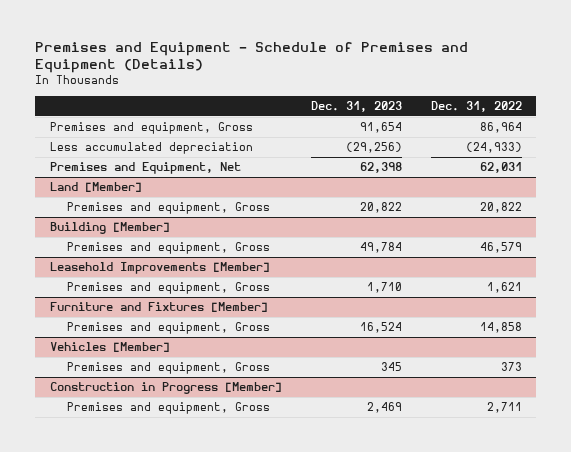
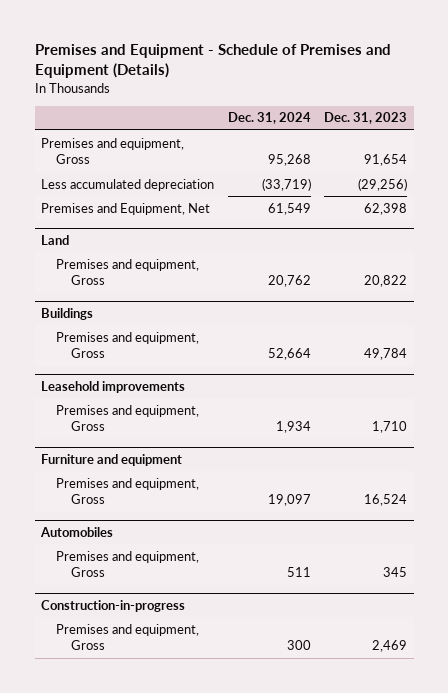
- | Dec. 31, 2023 | Dec. 31, 2022
+ | Dec. 31, 2024 | Dec. 31, 2023
- Land [Member]
+ Land
- Building [Member]
+ Buildings
- Leasehold Improvements [Member]
+ Leasehold improvements
- Furniture and Fixtures [Member]
+ Furniture and equipment
- Vehicles [Member]
+ Automobiles
- Construction in Progress [Member]
+ Construction-in-progress

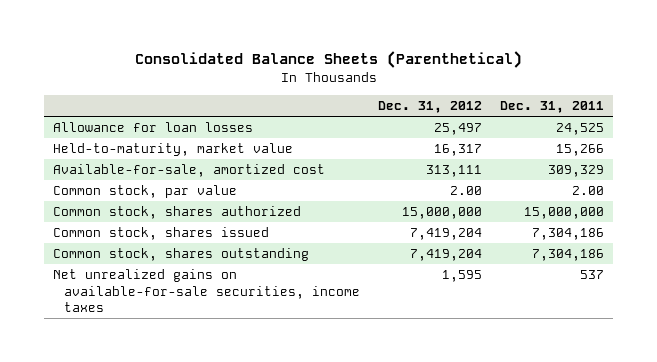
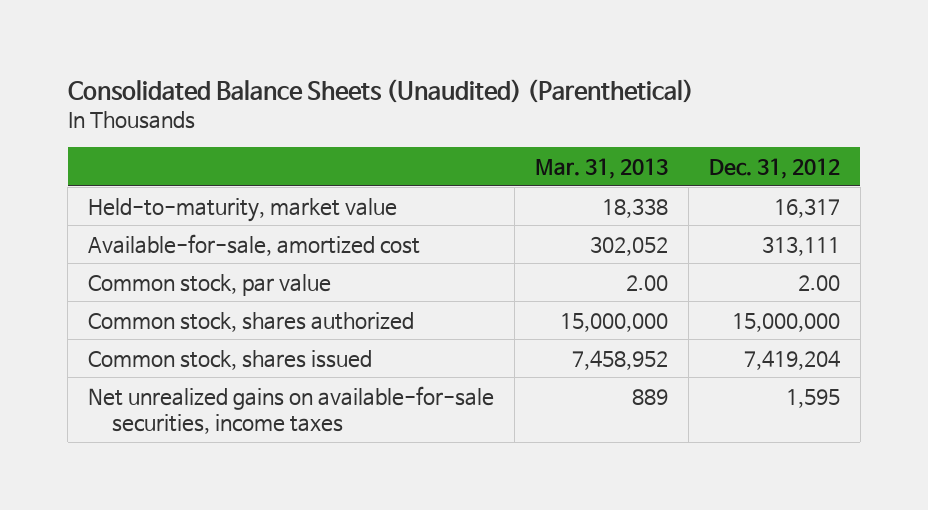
- Consolidated Balance Sheets (Parenthetical)
+ Consolidated Balance Sheets (Unaudited) (Parenthetical)
- | Dec. 31, 2012 | Dec. 31, 2011
+ | Mar. 31, 2013 | Dec. 31, 2012
- Allowance for loan losses | 25,497 | 24,525
- Common stock, shares outstanding | 7,419,204 | 7,304,186

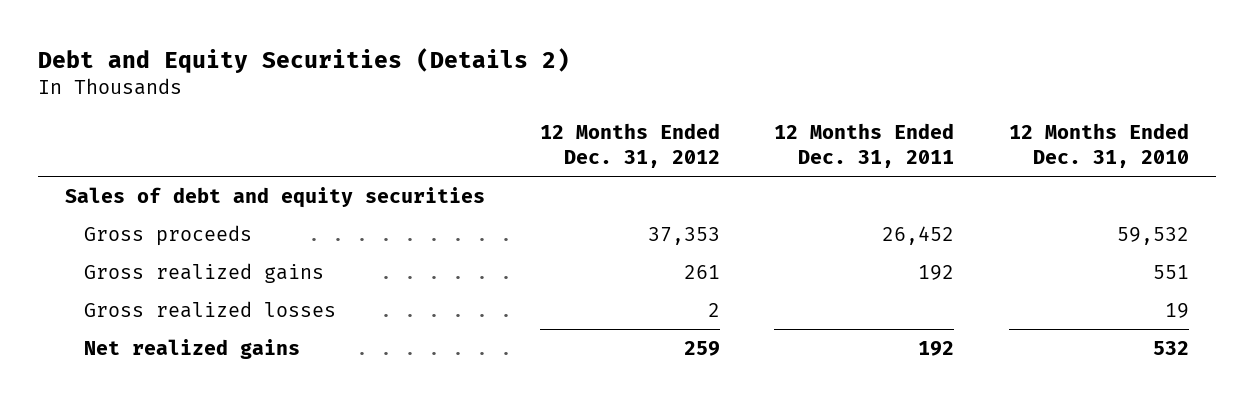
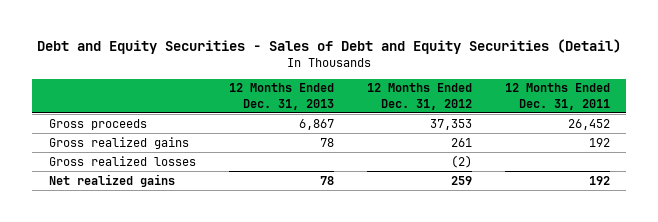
- Debt and Equity Securities (Details 2)
+ Debt and Equity Securities - Sales of Debt and Equity Securities (Detail)
- | 12 Months Ended Dec. 31, 2012 | 12 Months Ended Dec. 31, 2011 | 12 Months Ended Dec. 31, 2010
+ | 12 Months Ended Dec. 31, 2013 | 12 Months Ended Dec. 31, 2012 | 12 Months Ended Dec. 31, 2011
- Sales of debt and equity securities
- Gross realized losses | 2 | | 19
+ Gross realized losses | | (2) |

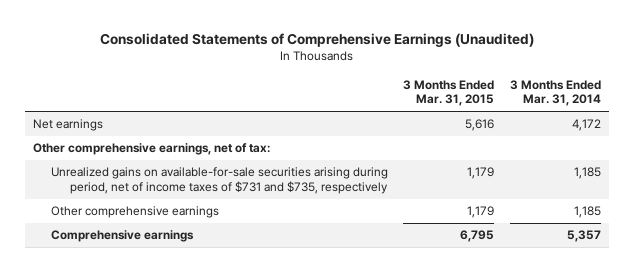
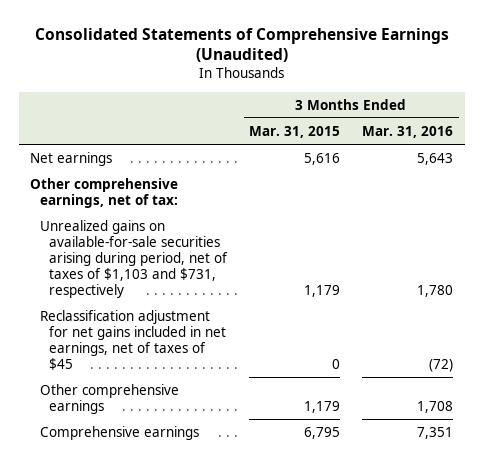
- | 3 Months Ended Mar. 31, 2015 | 3 Months Ended Mar. 31, 2014
+ | 3 Months Ended Mar. 31, 2015 | 3 Months Ended Mar. 31, 2016
- Unrealized gains on available-for-sale securities arising during period, net of income taxes of $731 and $735, respectively | 1,179 | 1,185
+ Unrealized gains on available-for-sale securities arising during period, net of taxes of $1,103 and $731, respectively | 1,179 | 1,780
+ Reclassification adjustment for net gains included in net earnings, net of taxes of $45 | 0 | (72)

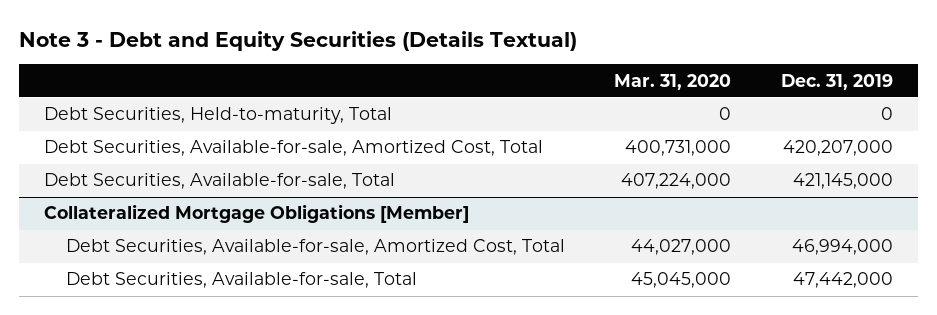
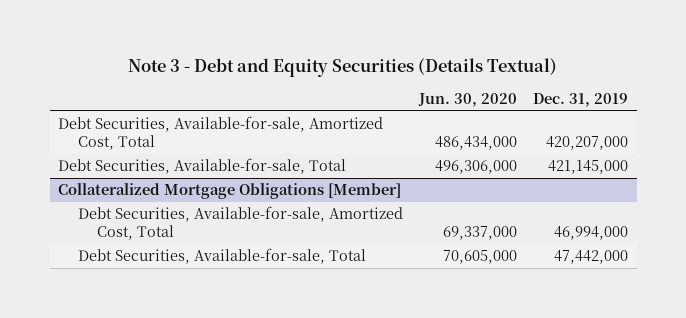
- | Mar. 31, 2020 | Dec. 31, 2019
+ | Jun. 30, 2020 | Dec. 31, 2019
- Debt Securities, Held-to-maturity, Total | 0 | 0

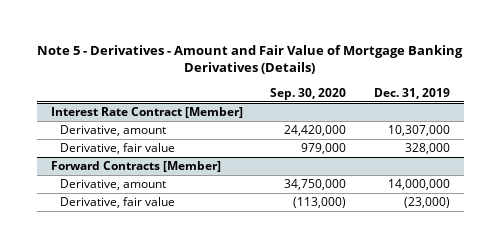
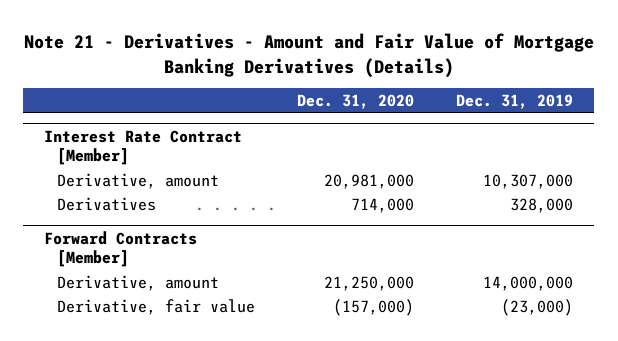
- Note 5 - Derivatives - Amount and Fair Value of Mortgage Banking Derivatives (Details)
+ Note 21 - Derivatives - Amount and Fair Value of Mortgage Banking Derivatives (Details)
- | Sep. 30, 2020 | Dec. 31, 2019
+ | Dec. 31, 2020 | Dec. 31, 2019
@ Interest Rate Contract [Member]
- Derivative, fair value | 979,000 | 328,000
+ Derivatives | 714,000 | 328,000

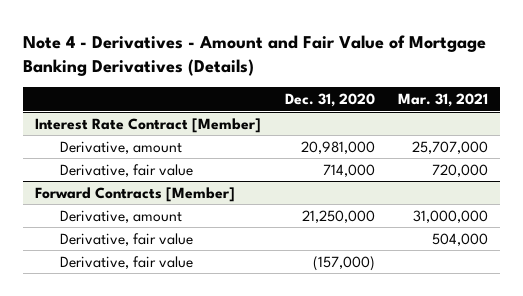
- Note 21 - Derivatives - Amount and Fair Value of Mortgage Banking Derivatives (Details)
+ Note 4 - Derivatives - Amount and Fair Value of Mortgage Banking Derivatives (Details)
- | Dec. 31, 2020 | Dec. 31, 2019
+ | Dec. 31, 2020 | Mar. 31, 2021
@ Interest Rate Contract [Member]
- Derivatives | 714,000 | 328,000
+ Derivative, fair value | 714,000 | 720,000
@ Forward Contracts [Member]
+ Derivative, fair value | | 504,000

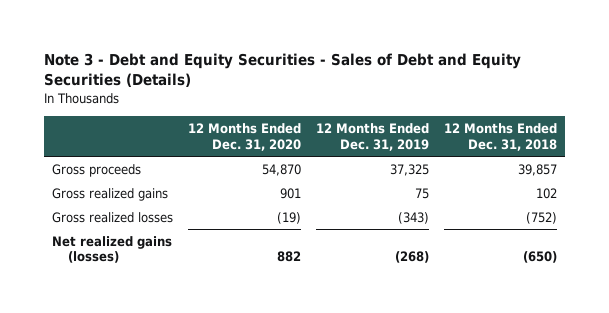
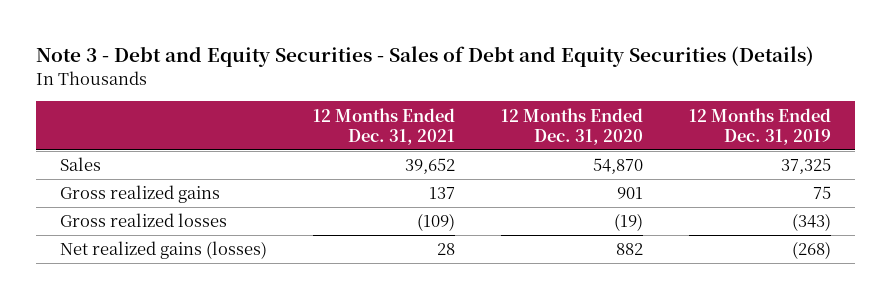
- | 12 Months Ended Dec. 31, 2020 | 12 Months Ended Dec. 31, 2019 | 12 Months Ended Dec. 31, 2018
+ | 12 Months Ended Dec. 31, 2021 | 12 Months Ended Dec. 31, 2020 | 12 Months Ended Dec. 31, 2019
- Gross proceeds | 54,870 | 37,325 | 39,857
+ Sales | 39,652 | 54,870 | 37,325

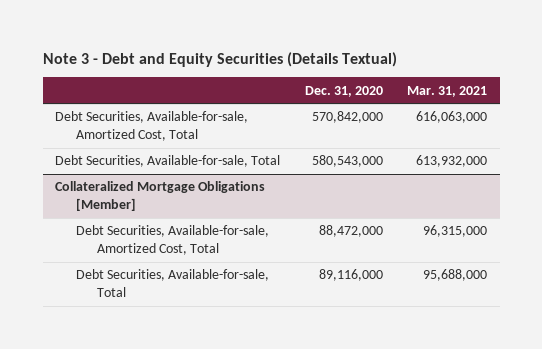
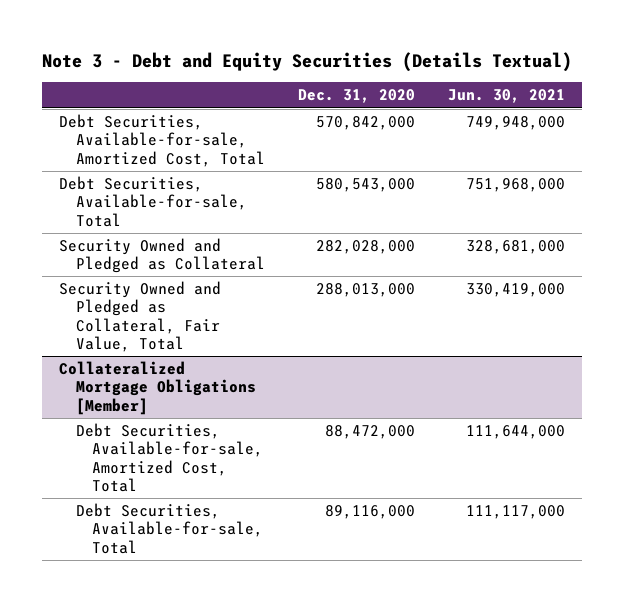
- | Dec. 31, 2020 | Mar. 31, 2021
+ | Dec. 31, 2020 | Jun. 30, 2021
+ Security Owned and Pledged as Collateral | 282,028,000 | 328,681,000
+ Security Owned and Pledged as Collateral, Fair Value, Total | 288,013,000 | 330,419,000

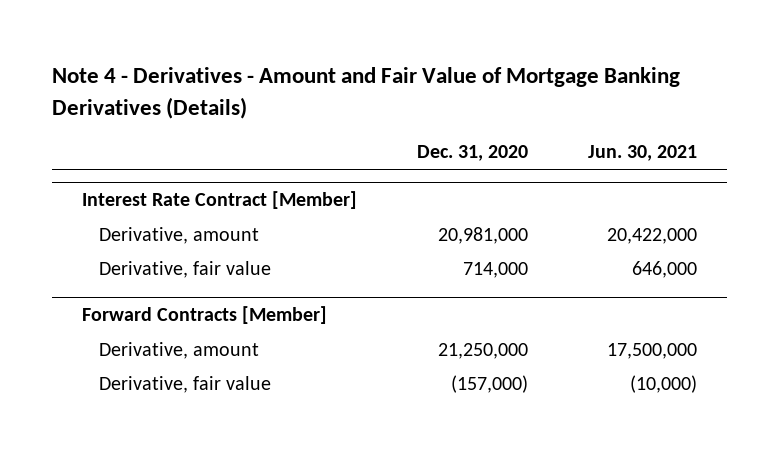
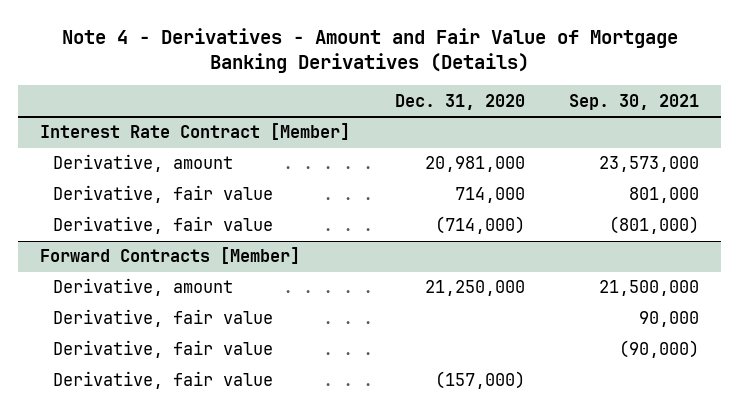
- | Dec. 31, 2020 | Jun. 30, 2021
+ | Dec. 31, 2020 | Sep. 30, 2021
@ Interest Rate Contract [Member]
+ Derivative, fair value | (714,000) | (801,000)
@ Forward Contracts [Member]
+ Derivative, fair value | | 90,000
+ Derivative, fair value | | (90,000)

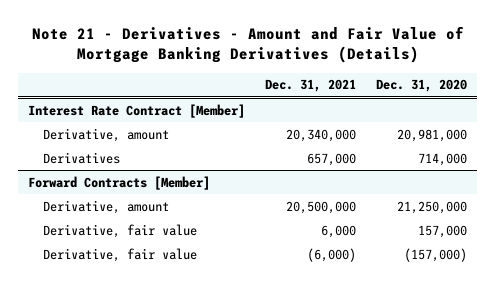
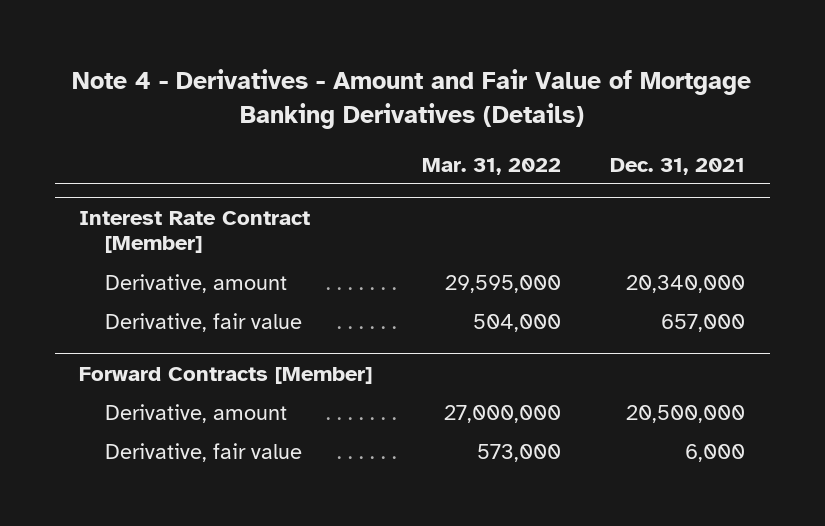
- Note 21 - Derivatives - Amount and Fair Value of Mortgage Banking Derivatives (Details)
+ Note 4 - Derivatives - Amount and Fair Value of Mortgage Banking Derivatives (Details)
- | Dec. 31, 2021 | Dec. 31, 2020
+ | Mar. 31, 2022 | Dec. 31, 2021
@ Interest Rate Contract [Member]
- Derivatives | 657,000 | 714,000
+ Derivative, fair value | 504,000 | 657,000
@ Forward Contracts [Member]
- Derivative, fair value | (6,000) | (157,000)

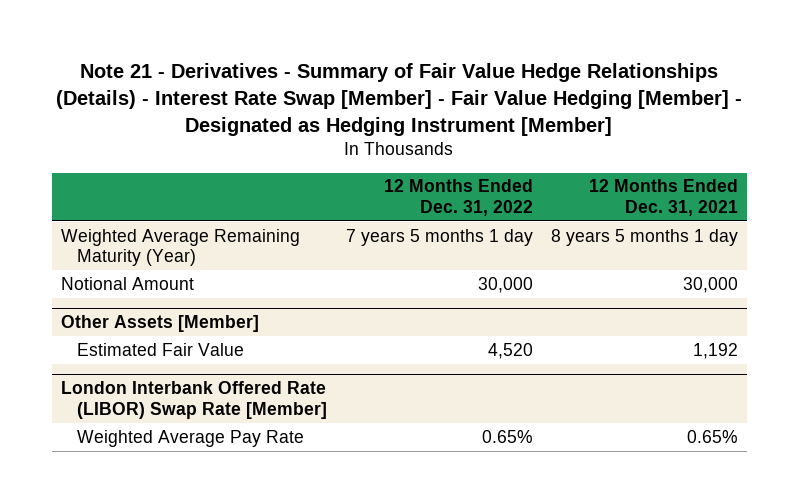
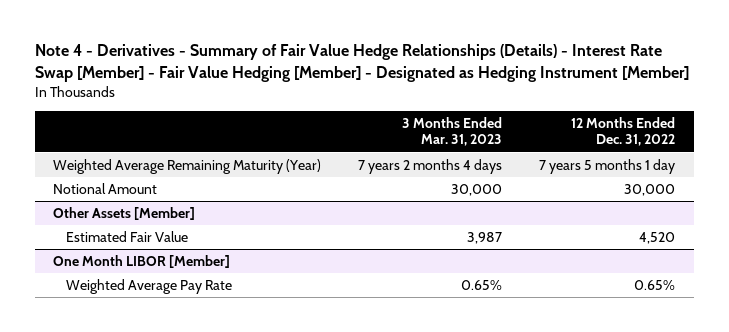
- Note 21 - Derivatives - Summary of Fair Value Hedge Relationships (Details) - Interest Rate Swap [Member] - Fair Value Hedging [Member] - Designated as Hedging Instrument [Member]
+ Note 4 - Derivatives - Summary of Fair Value Hedge Relationships (Details) - Interest Rate Swap [Member] - Fair Value Hedging [Member] - Designated as Hedging Instrument [Member]
- | 12 Months Ended Dec. 31, 2022 | 12 Months Ended Dec. 31, 2021
+ | 3 Months Ended Mar. 31, 2023 | 12 Months Ended Dec. 31, 2022
- London Interbank Offered Rate (LIBOR) Swap Rate [Member]
+ One Month LIBOR [Member]

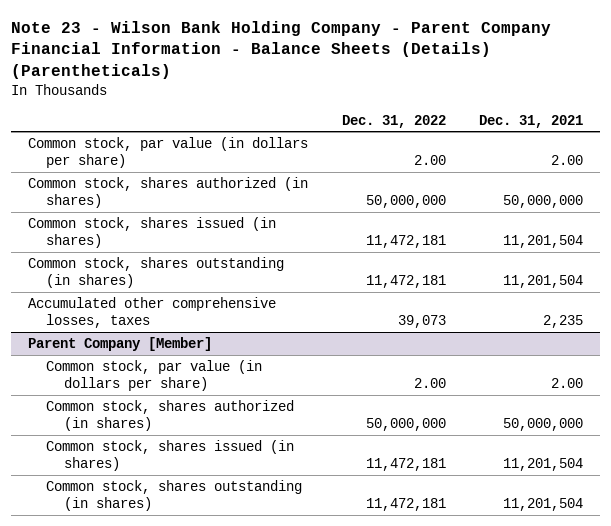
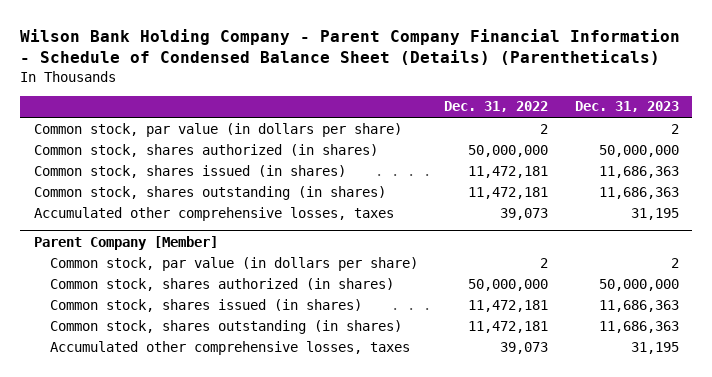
- Note 23 - Wilson Bank Holding Company - Parent Company Financial Information - Balance Sheets (Details) (Parentheticals)
+ Wilson Bank Holding Company - Parent Company Financial Information - Schedule of Condensed Balance Sheet (Details) (Parentheticals)
- | Dec. 31, 2022 | Dec. 31, 2021
+ | Dec. 31, 2022 | Dec. 31, 2023
- Common stock, par value (in dollars per share) | 2.00 | 2.00
+ Common stock, par value (in dollars per share) | 2 | 2
@ Parent Company [Member]
- Common stock, par value (in dollars per share) | 2.00 | 2.00
+ Common stock, par value (in dollars per share) | 2 | 2
+ Accumulated other comprehensive losses, taxes | 39,073 | 31,195

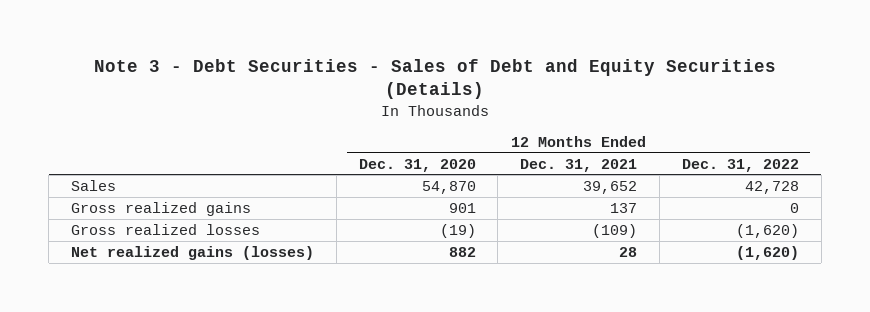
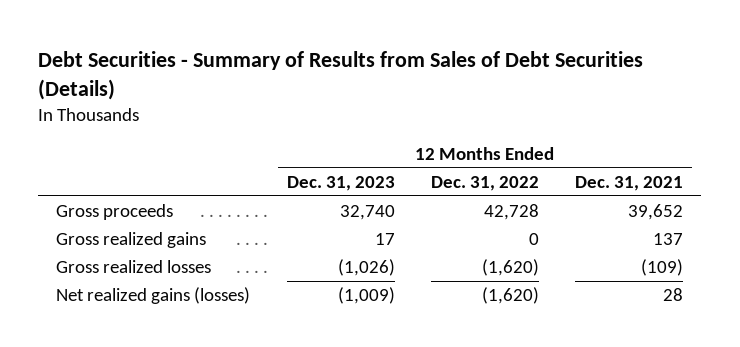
- Note 3 - Debt Securities - Sales of Debt and Equity Securities (Details)
+ Debt Securities - Summary of Results from Sales of Debt Securities (Details)
- | 12 Months Ended Dec. 31, 2020 | 12 Months Ended Dec. 31, 2021 | 12 Months Ended Dec. 31, 2022
+ | 12 Months Ended Dec. 31, 2023 | 12 Months Ended Dec. 31, 2022 | 12 Months Ended Dec. 31, 2021
- Sales | 54,870 | 39,652 | 42,728
+ Gross proceeds | 32,740 | 42,728 | 39,652

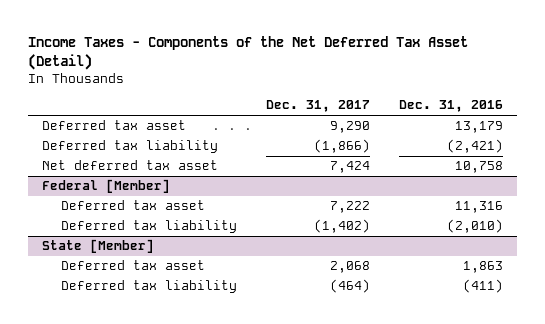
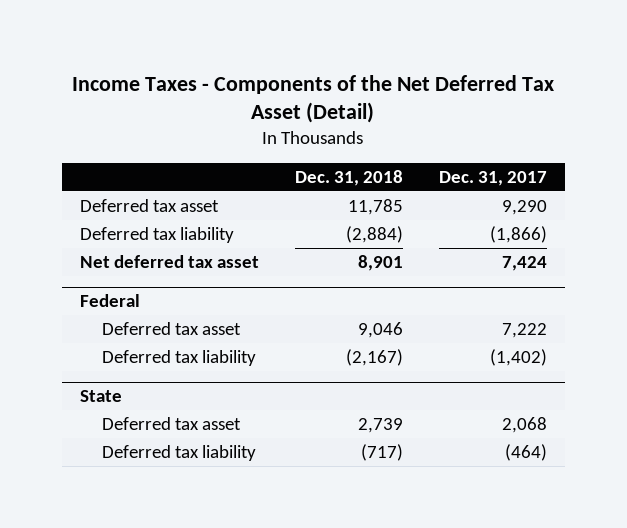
- | Dec. 31, 2017 | Dec. 31, 2016
+ | Dec. 31, 2018 | Dec. 31, 2017
- Federal [Member]
+ Federal
- State [Member]
+ State

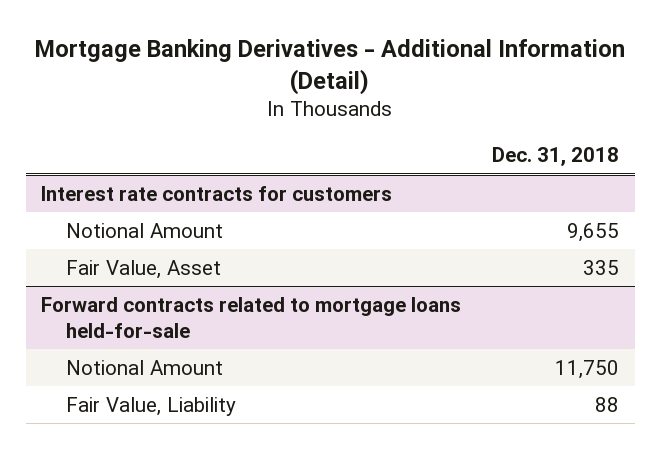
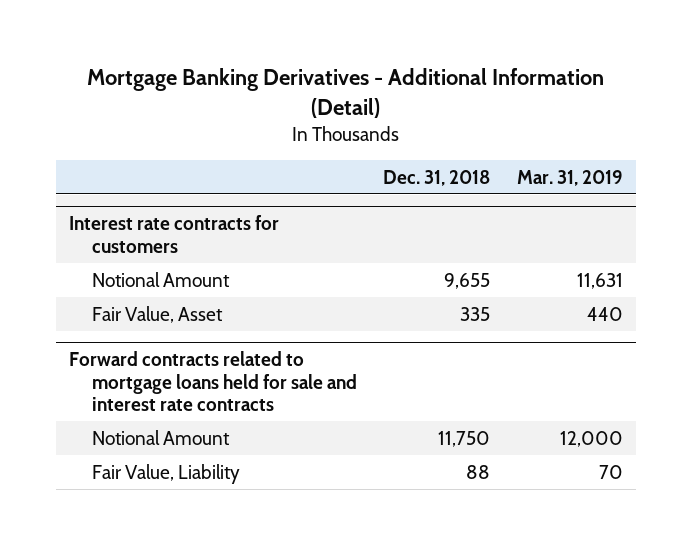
- | Dec. 31, 2018
+ | Dec. 31, 2018 | Mar. 31, 2019
- Forward contracts related to mortgage loans held-for-sale
+ Forward contracts related to mortgage loans held for sale and interest rate contracts

